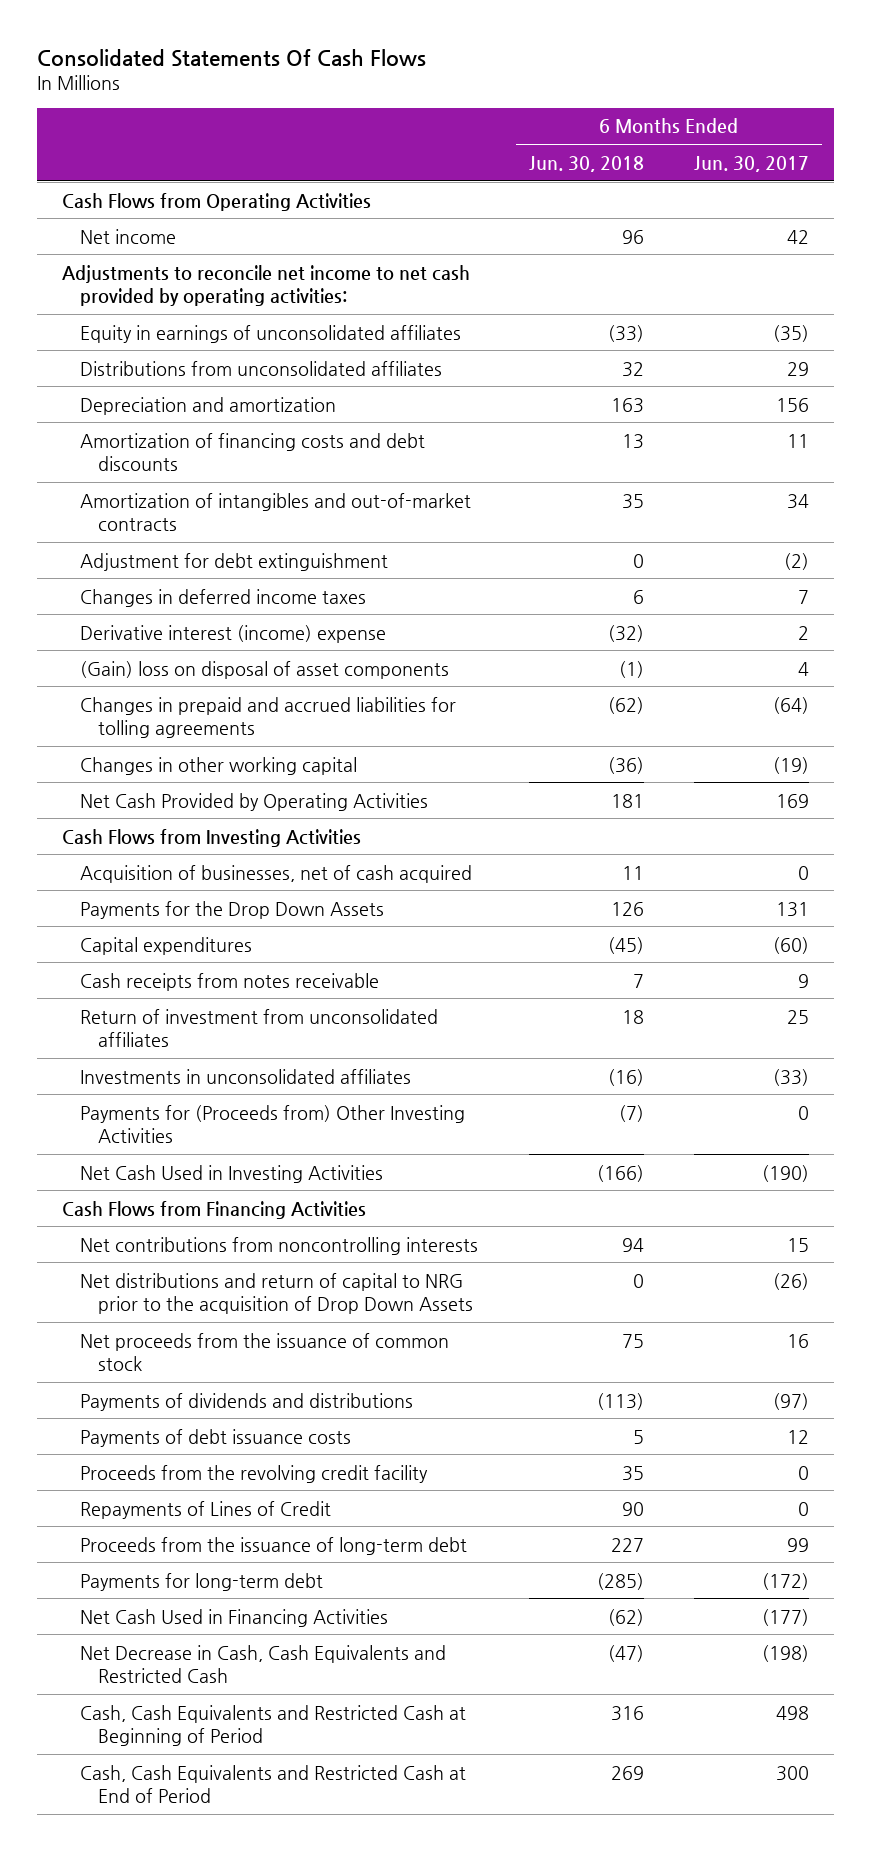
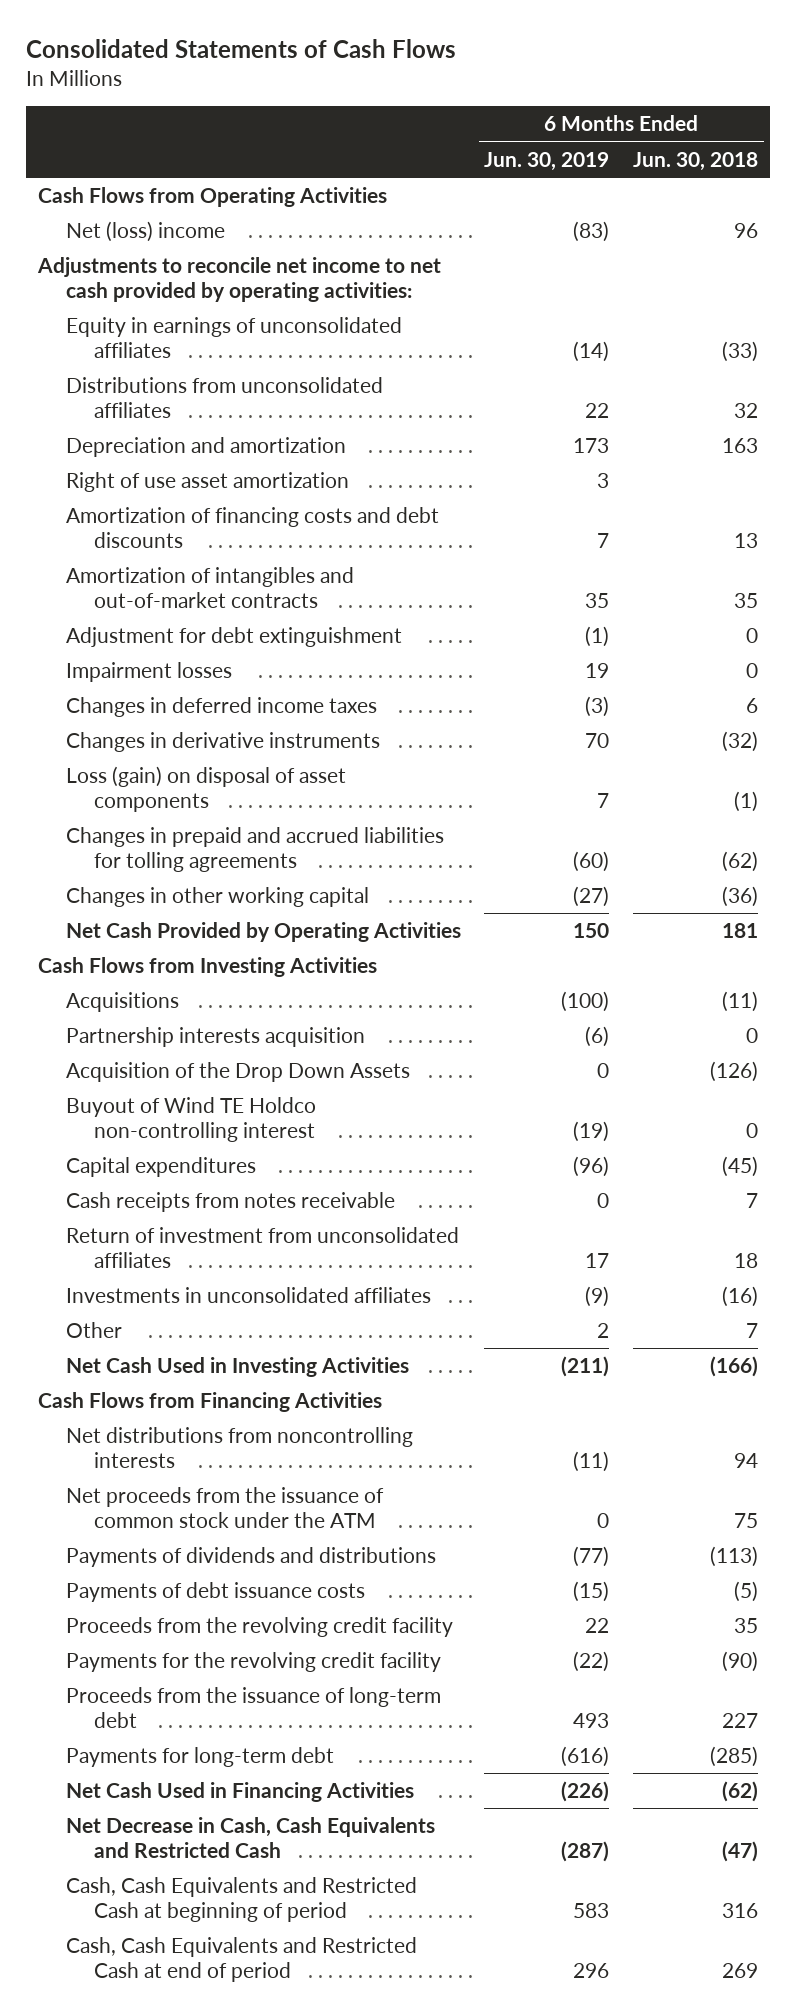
- Consolidated Statements Of Cash Flows
+ Consolidated Statements of Cash Flows
- | 6 Months Ended Jun. 30, 2018 | 6 Months Ended Jun. 30, 2017
+ | 6 Months Ended Jun. 30, 2019 | 6 Months Ended Jun. 30, 2018
- Net income | 96 | 42
+ Net (loss) income | (83) | 96
+ Right of use asset amortization | 3 |
+ Impairment losses | 19 | 0
- Derivative interest (income) expense | (32) | 2
- (Gain) loss on disposal of asset components | (1) | 4
+ Changes in derivative instruments | 70 | (32)
+ Loss (gain) on disposal of asset components | 7 | (1)
- Acquisition of businesses, net of cash acquired | 11 | 0
- Payments for the Drop Down Assets | 126 | 131
+ Acquisitions | (100) | (11)
+ Partnership interests acquisition | (6) | 0
+ Acquisition of the Drop Down Assets | 0 | (126)
+ Buyout of Wind TE Holdco non-controlling interest | (19) | 0
- Payments for (Proceeds from) Other Investing Activities | (7) | 0
+ Other | 2 | 7
- Net contributions from noncontrolling interests | 94 | 15
- Net distributions and return of capital to NRG prior to the acquisition of Drop Down Assets | 0 | (26)
- Net proceeds from the issuance of common stock | 75 | 16
+ Net distributions from noncontrolling interests | (11) | 94
+ Net proceeds from the issuance of common stock under the ATM | 0 | 75
- Payments of debt issuance costs | 5 | 12
+ Payments of debt issuance costs | (15) | (5)
- Repayments of Lines of Credit | 90 | 0
+ Payments for the revolving credit facility | (22) | (90)
- Cash, Cash Equivalents and Restricted Cash at Beginning of Period | 316 | 498
- Cash, Cash Equivalents and Restricted Cash at End of Period | 269 | 300
+ Cash, Cash Equivalents and Restricted Cash at beginning of period | 583 | 316
+ Cash, Cash Equivalents and Restricted Cash at end of period | 296 | 269

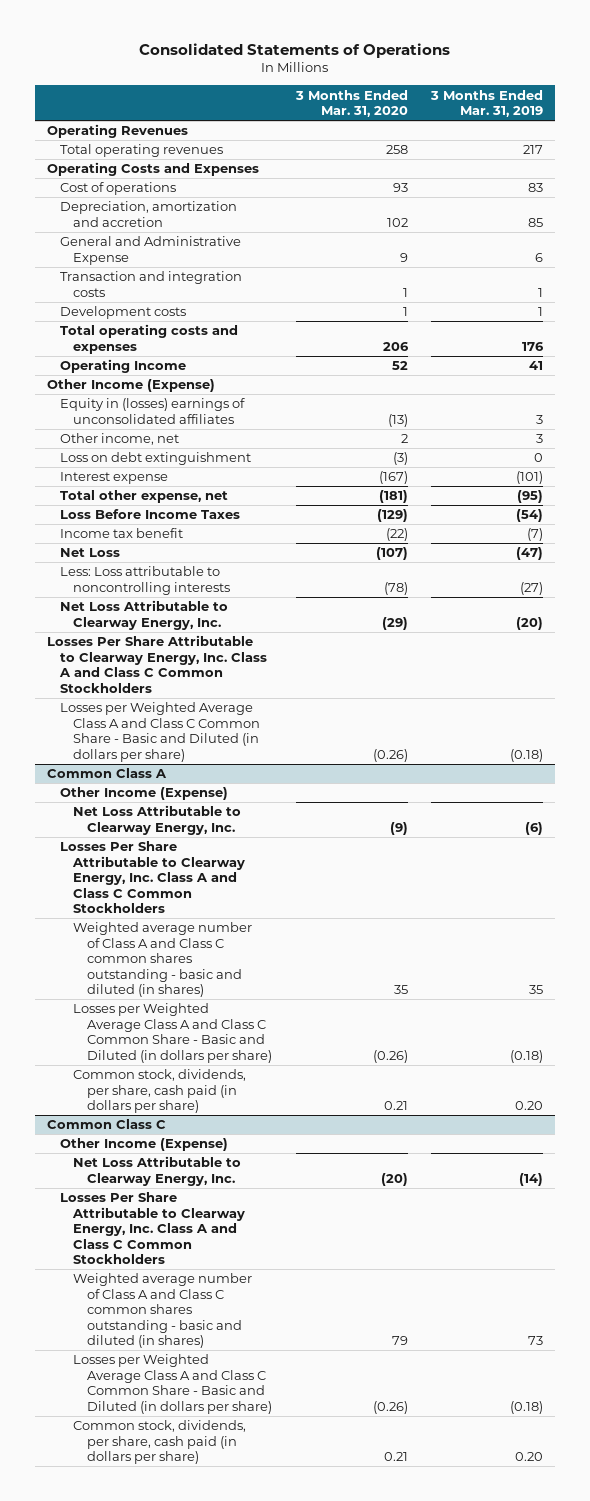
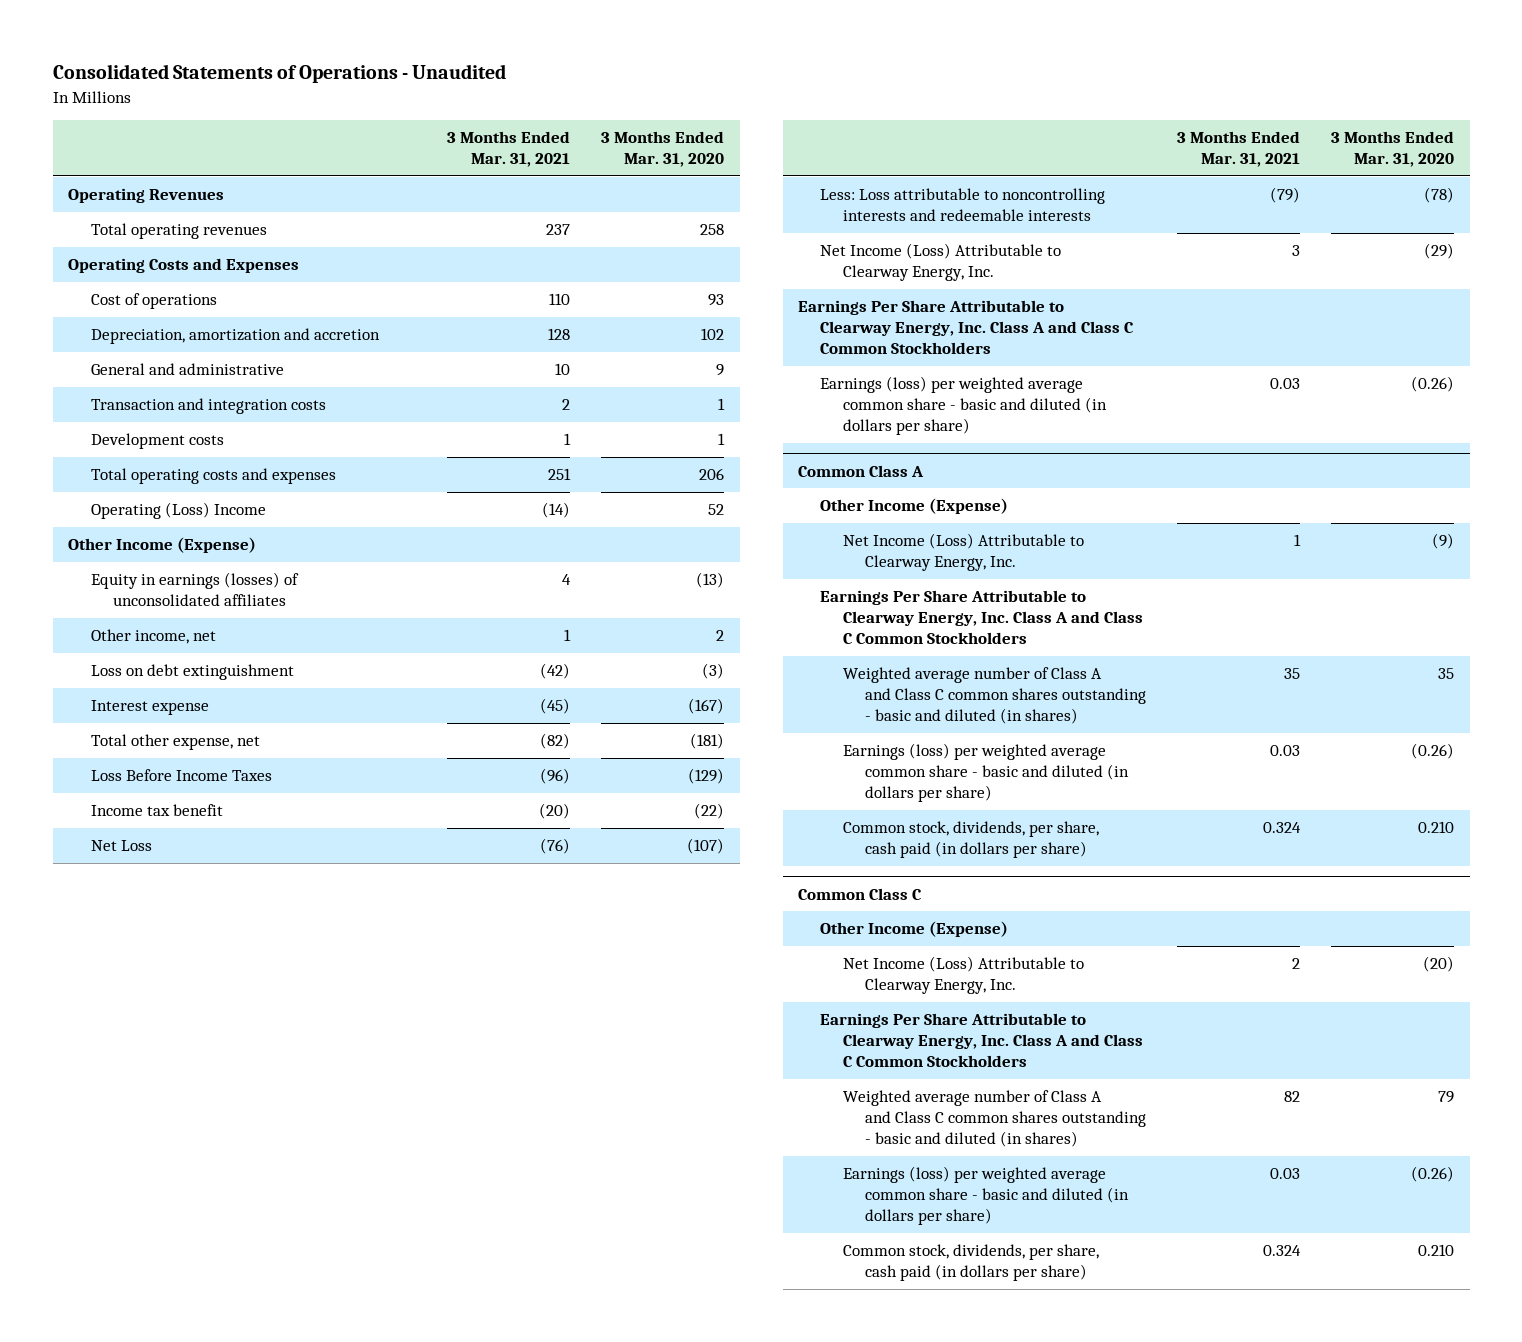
- Consolidated Statements of Operations
+ Consolidated Statements of Operations - Unaudited
- | 3 Months Ended Mar. 31, 2020 | 3 Months Ended Mar. 31, 2019
+ | 3 Months Ended Mar. 31, 2021 | 3 Months Ended Mar. 31, 2020
- General and Administrative Expense | 9 | 6
+ General and administrative | 10 | 9
- Operating Income | 52 | 41
+ Operating (Loss) Income | (14) | 52
- Equity in (losses) earnings of unconsolidated affiliates | (13) | 3
+ Equity in earnings (losses) of unconsolidated affiliates | 4 | (13)
- Less: Loss attributable to noncontrolling interests | (78) | (27)
- Net Loss Attributable to Clearway Energy, Inc. | (29) | (20)
- Losses Per Share Attributable to Clearway Energy, Inc. Class A and Class C Common Stockholders
- Losses per Weighted Average Class A and Class C Common Share - Basic and Diluted (in dollars per share) | (0.26) | (0.18)
+ Less: Loss attributable to noncontrolling interests and redeemable interests | (79) | (78)
+ Net Income (Loss) Attributable to Clearway Energy, Inc. | 3 | (29)
+ Earnings Per Share Attributable to Clearway Energy, Inc. Class A and Class C Common Stockholders
+ Earnings (loss) per weighted average common share - basic and diluted (in dollars per share) | 0.03 | (0.26)
@ Common Class A
- Net Loss Attributable to Clearway Energy, Inc. | (9) | (6)
- Losses Per Share Attributable to Clearway Energy, Inc. Class A and Class C Common Stockholders
+ Net Income (Loss) Attributable to Clearway Energy, Inc. | 1 | (9)
+ Earnings Per Share Attributable to Clearway Energy, Inc. Class A and Class C Common Stockholders
- Losses per Weighted Average Class A and Class C Common Share - Basic and Diluted (in dollars per share) | (0.26) | (0.18)
- Common stock, dividends, per share, cash paid (in dollars per share) | 0.21 | 0.20
+ Earnings (loss) per weighted average common share - basic and diluted (in dollars per share) | 0.03 | (0.26)
+ Common stock, dividends, per share, cash paid (in dollars per share) | 0.324 | 0.210
@ Common Class C
- Net Loss Attributable to Clearway Energy, Inc. | (20) | (14)
- Losses Per Share Attributable to Clearway Energy, Inc. Class A and Class C Common Stockholders
+ Net Income (Loss) Attributable to Clearway Energy, Inc. | 2 | (20)
+ Earnings Per Share Attributable to Clearway Energy, Inc. Class A and Class C Common Stockholders
- Losses per Weighted Average Class A and Class C Common Share - Basic and Diluted (in dollars per share) | (0.26) | (0.18)
- Common stock, dividends, per share, cash paid (in dollars per share) | 0.21 | 0.20
+ Earnings (loss) per weighted average common share - basic and diluted (in dollars per share) | 0.03 | (0.26)
+ Common stock, dividends, per share, cash paid (in dollars per share) | 0.324 | 0.210

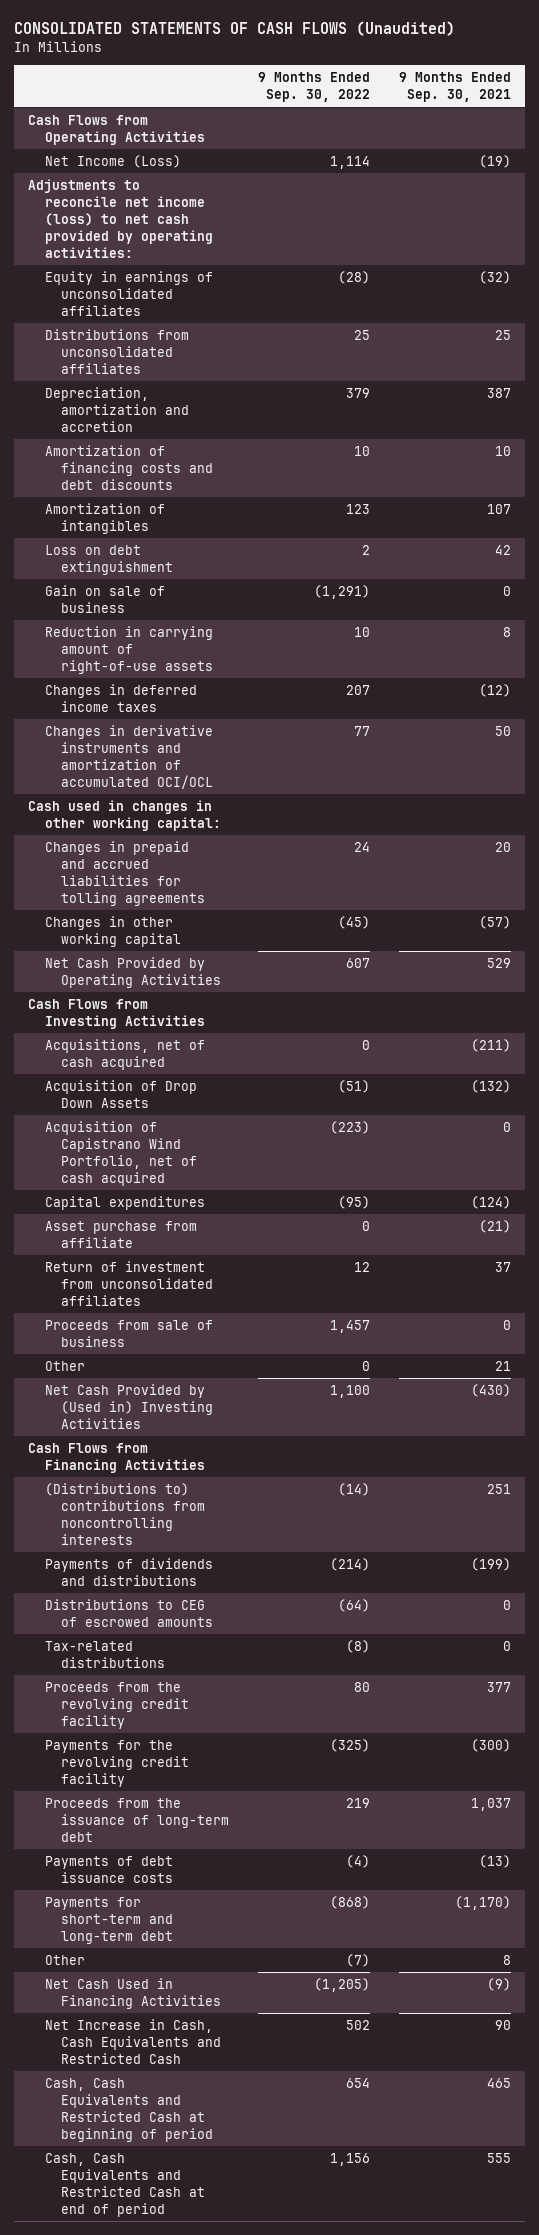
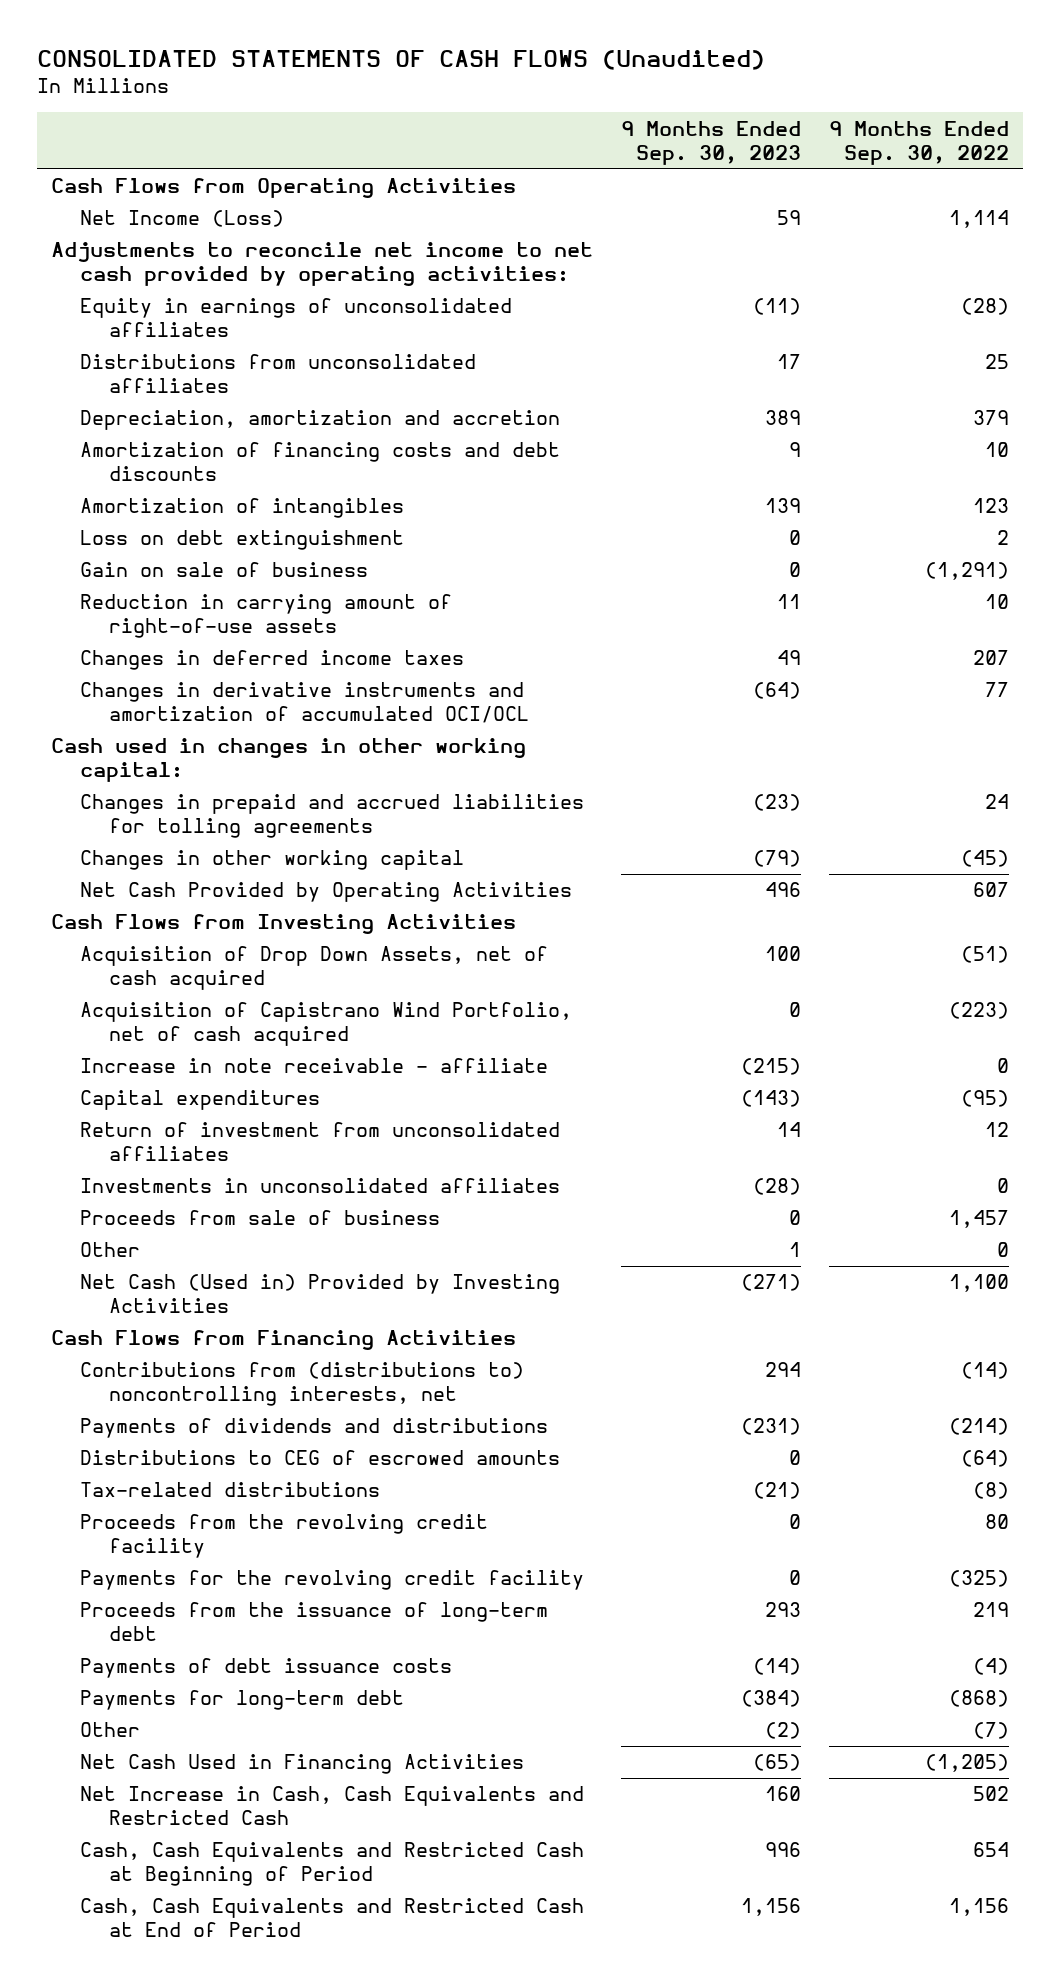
- | 9 Months Ended Sep. 30, 2022 | 9 Months Ended Sep. 30, 2021
+ | 9 Months Ended Sep. 30, 2023 | 9 Months Ended Sep. 30, 2022
- Adjustments to reconcile net income (loss) to net cash provided by operating activities:
+ Adjustments to reconcile net income to net cash provided by operating activities:
- Acquisitions, net of cash acquired | 0 | (211)
- Acquisition of Drop Down Assets | (51) | (132)
+ Acquisition of Drop Down Assets, net of cash acquired | 100 | (51)
+ Increase in note receivable - affiliate | (215) | 0
- Asset purchase from affiliate | 0 | (21)
+ Investments in unconsolidated affiliates | (28) | 0
- Net Cash Provided by (Used in) Investing Activities | 1,100 | (430)
+ Net Cash (Used in) Provided by Investing Activities | (271) | 1,100
- (Distributions to) contributions from noncontrolling interests | (14) | 251
+ Contributions from (distributions to) noncontrolling interests, net | 294 | (14)
- Payments for short-term and long-term debt | (868) | (1,170)
+ Payments for long-term debt | (384) | (868)
- Cash, Cash Equivalents and Restricted Cash at beginning of period | 654 | 465
- Cash, Cash Equivalents and Restricted Cash at end of period | 1,156 | 555
+ Cash, Cash Equivalents and Restricted Cash at Beginning of Period | 996 | 654
+ Cash, Cash Equivalents and Restricted Cash at End of Period | 1,156 | 1,156

